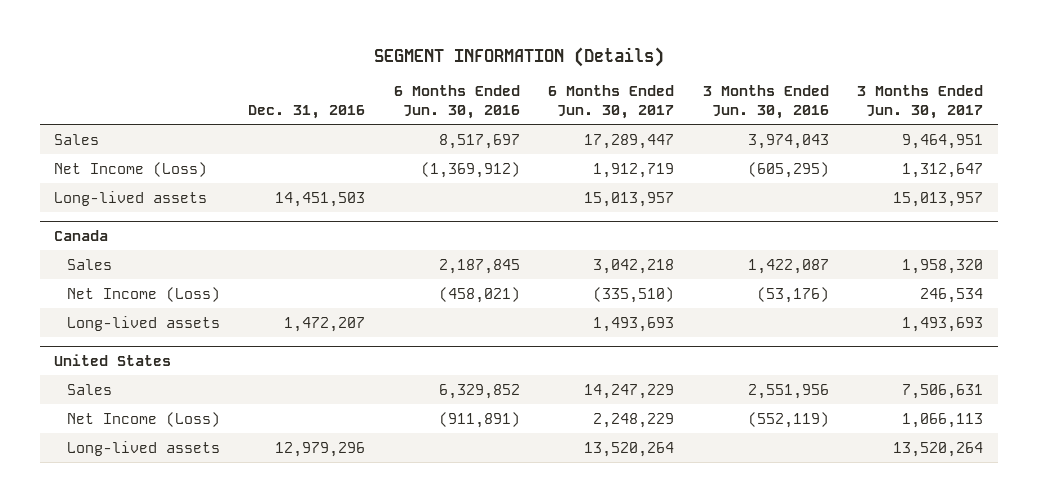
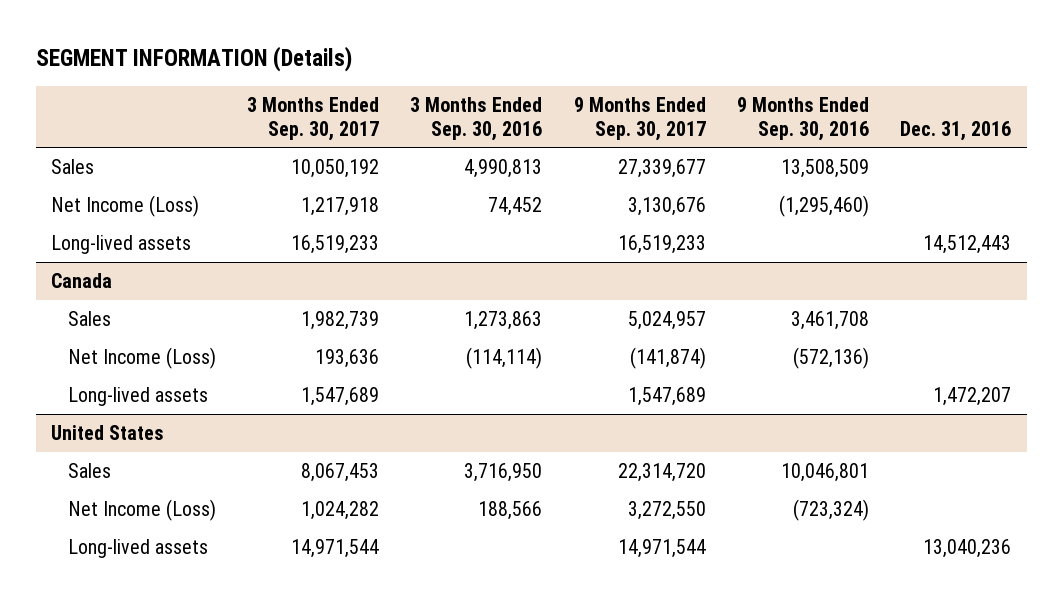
- | Dec. 31, 2016 | 6 Months Ended Jun. 30, 2016 | 6 Months Ended Jun. 30, 2017 | 3 Months Ended Jun. 30, 2016 | 3 Months Ended Jun. 30, 2017
+ | 3 Months Ended Sep. 30, 2017 | 3 Months Ended Sep. 30, 2016 | 9 Months Ended Sep. 30, 2017 | 9 Months Ended Sep. 30, 2016 | Dec. 31, 2016
- Long-lived assets | 14,451,503 | | 15,013,957 | | 15,013,957
+ Long-lived assets | 16,519,233 | | 16,519,233 | | 14,512,443
@ United States
- Long-lived assets | 12,979,296 | | 13,520,264 | | 13,520,264
+ Long-lived assets | 14,971,544 | | 14,971,544 | | 13,040,236

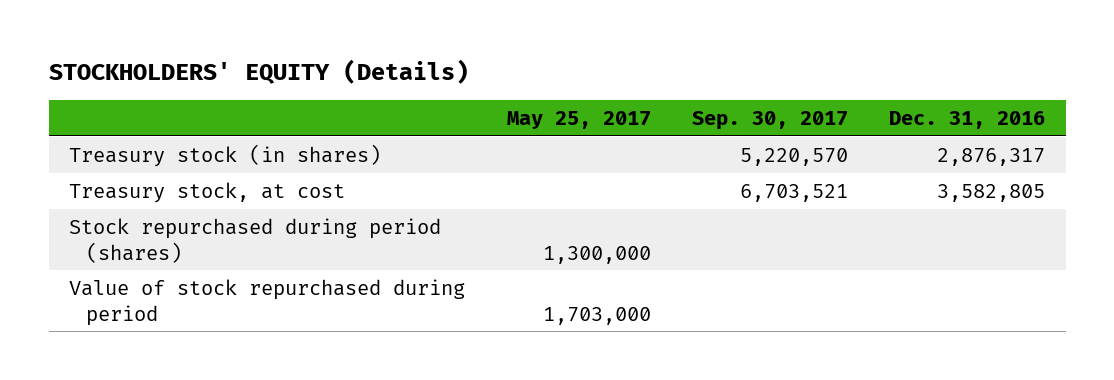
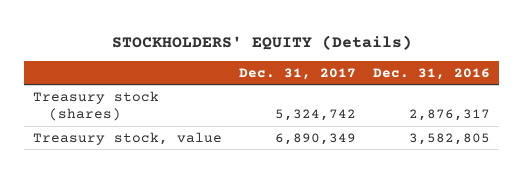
- | May 25, 2017 | Sep. 30, 2017 | Dec. 31, 2016
+ | Dec. 31, 2017 | Dec. 31, 2016
- Treasury stock (in shares) | | 5,220,570 | 2,876,317
- Treasury stock, at cost | | 6,703,521 | 3,582,805
- Stock repurchased during period (shares) | 1,300,000 | |
- Value of stock repurchased during period | 1,703,000 | |
+ Treasury stock (shares) | 5,324,742 | 2,876,317
+ Treasury stock, value | 6,890,349 | 3,582,805

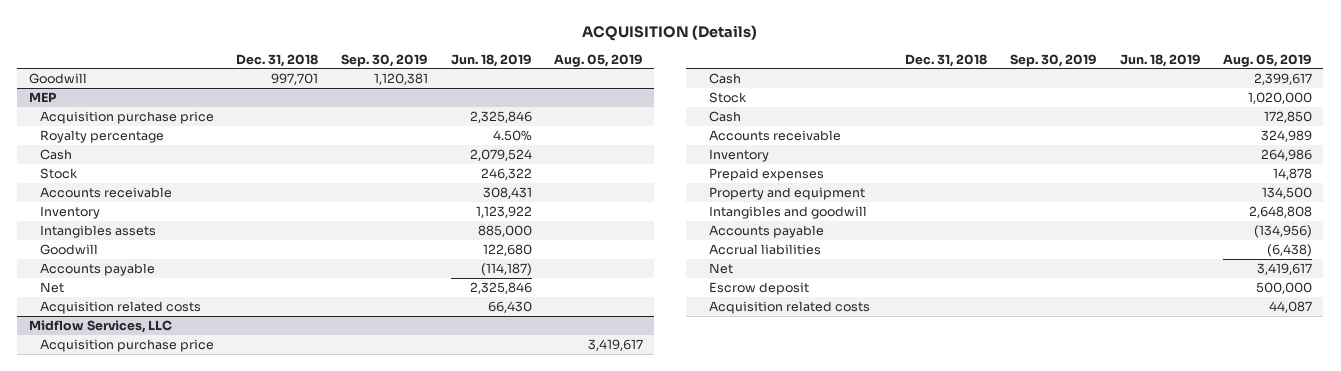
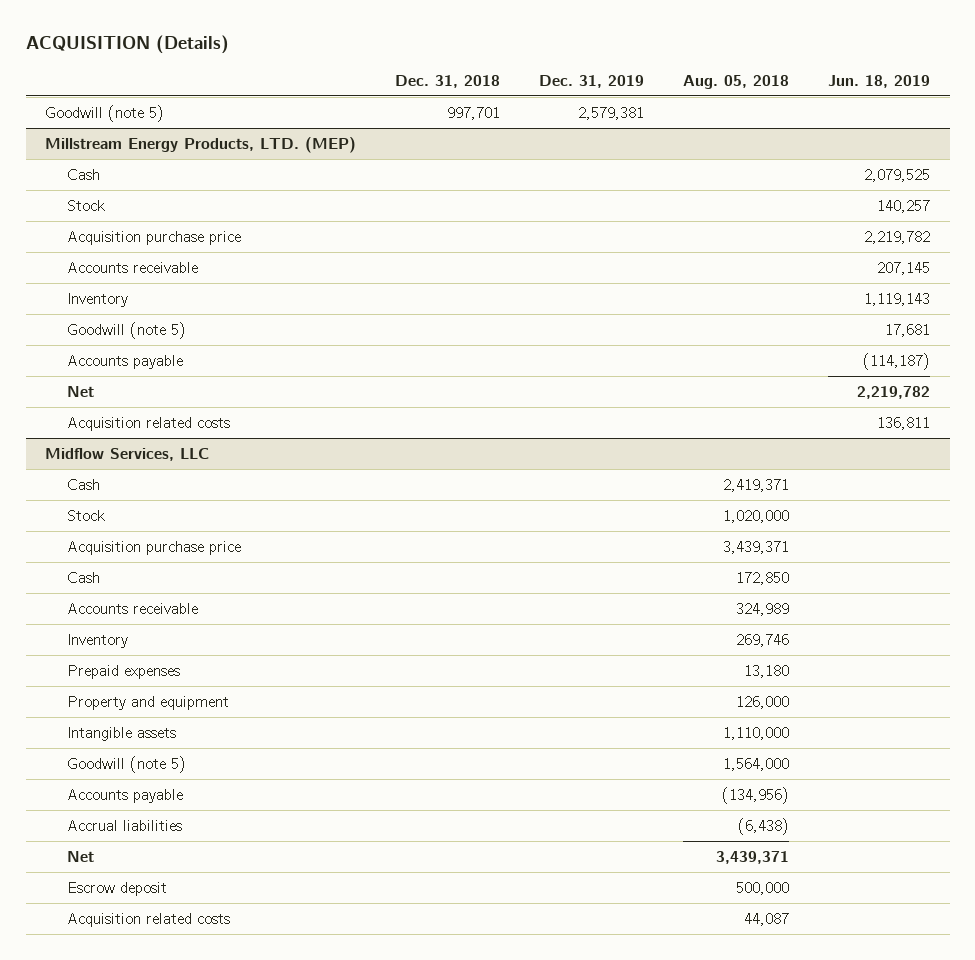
- | Dec. 31, 2018 | Sep. 30, 2019 | Jun. 18, 2019 | Aug. 05, 2019
+ | Dec. 31, 2018 | Dec. 31, 2019 | Aug. 05, 2018 | Jun. 18, 2019
- Goodwill | 997,701 | 1,120,381 | |
- MEP
- Acquisition purchase price | | | 2,325,846 |
- Royalty percentage | | | 4.50% |
- Cash | | | 2,079,524 |
- Stock | | | 246,322 |
- Accounts receivable | | | 308,431 |
- Inventory | | | 1,123,922 |
- Intangibles assets | | | 885,000 |
- Goodwill | | | 122,680 |
+ Goodwill (note 5) | 997,701 | 2,579,381 | |
+ Millstream Energy Products, LTD. (MEP)
+ Cash | | | | 2,079,525
+ Stock | | | | 140,257
+ Acquisition purchase price | | | | 2,219,782
+ Accounts receivable | | | | 207,145
+ Inventory | | | | 1,119,143
+ Goodwill (note 5) | | | | 17,681
- Net | | | 2,325,846 |
- Acquisition related costs | | | 66,430 |
+ Net | | | | 2,219,782
+ Acquisition related costs | | | | 136,811
@ Midflow Services, LLC
moved down: Acquisition purchase price | | | 3,439,371 |
- Intangibles and goodwill | | | | 2,648,808
+ Intangible assets | | | 1,110,000 |
+ Goodwill (note 5) | | | 1,564,000 |

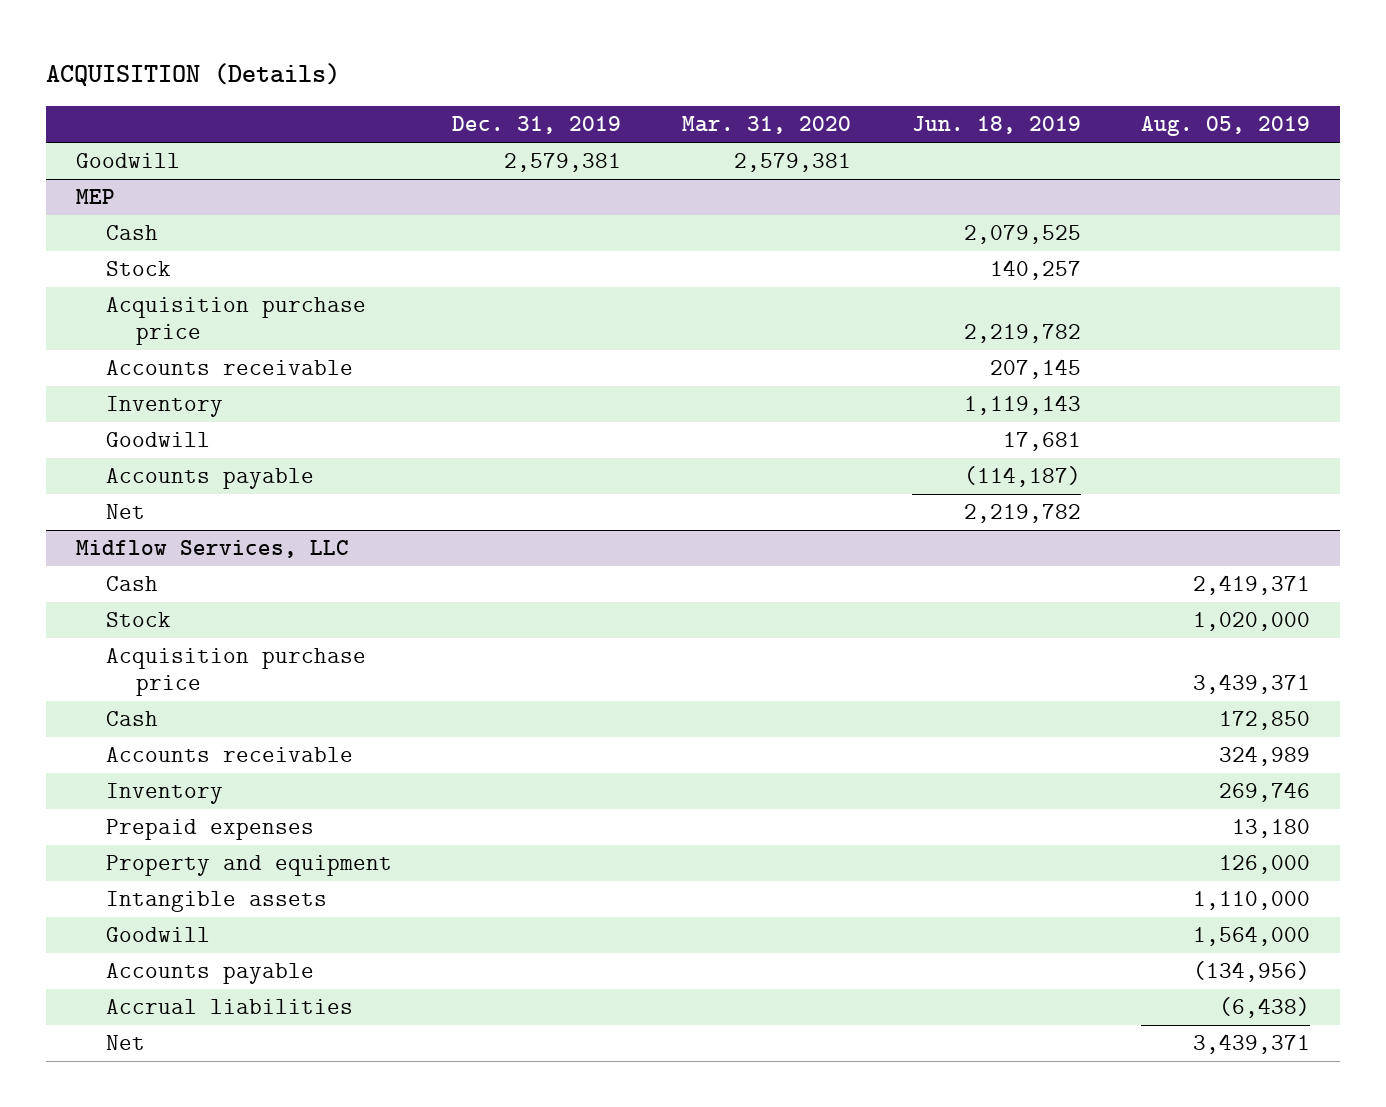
- | Dec. 31, 2018 | Dec. 31, 2019 | Aug. 05, 2018 | Jun. 18, 2019
+ | Dec. 31, 2019 | Mar. 31, 2020 | Jun. 18, 2019 | Aug. 05, 2019
- Goodwill (note 5) | 997,701 | 2,579,381 | |
- Millstream Energy Products, LTD. (MEP)
+ Goodwill | 2,579,381 | 2,579,381 | |
+ MEP
- Goodwill (note 5) | | | | 17,681
+ Goodwill | | | 17,681 |
- Acquisition related costs | | | | 136,811
@ Midflow Services, LLC
- Goodwill (note 5) | | | 1,564,000 |
+ Goodwill | | | | 1,564,000
- Escrow deposit | | | 500,000 |
- Acquisition related costs | | | 44,087 |

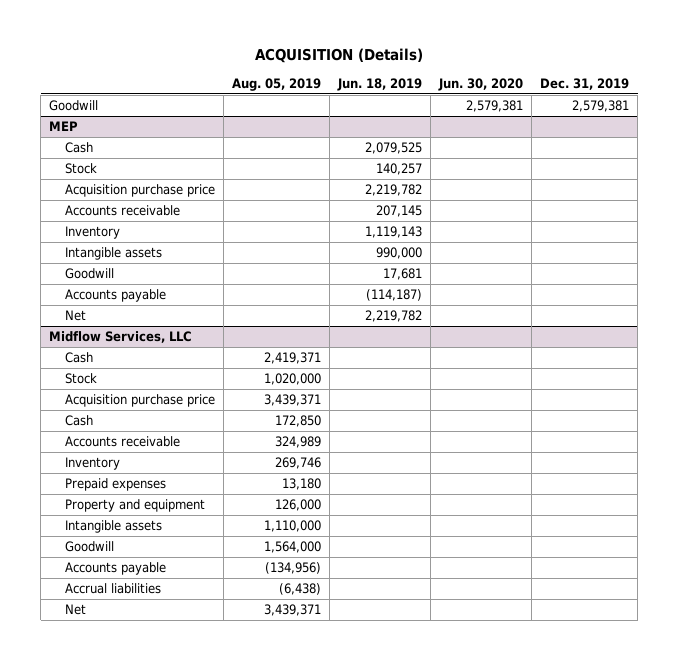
- | Dec. 31, 2019 | Mar. 31, 2020 | Jun. 18, 2019 | Aug. 05, 2019
+ | Aug. 05, 2019 | Jun. 18, 2019 | Jun. 30, 2020 | Dec. 31, 2019
@ MEP
+ Intangible assets | | 990,000 | |

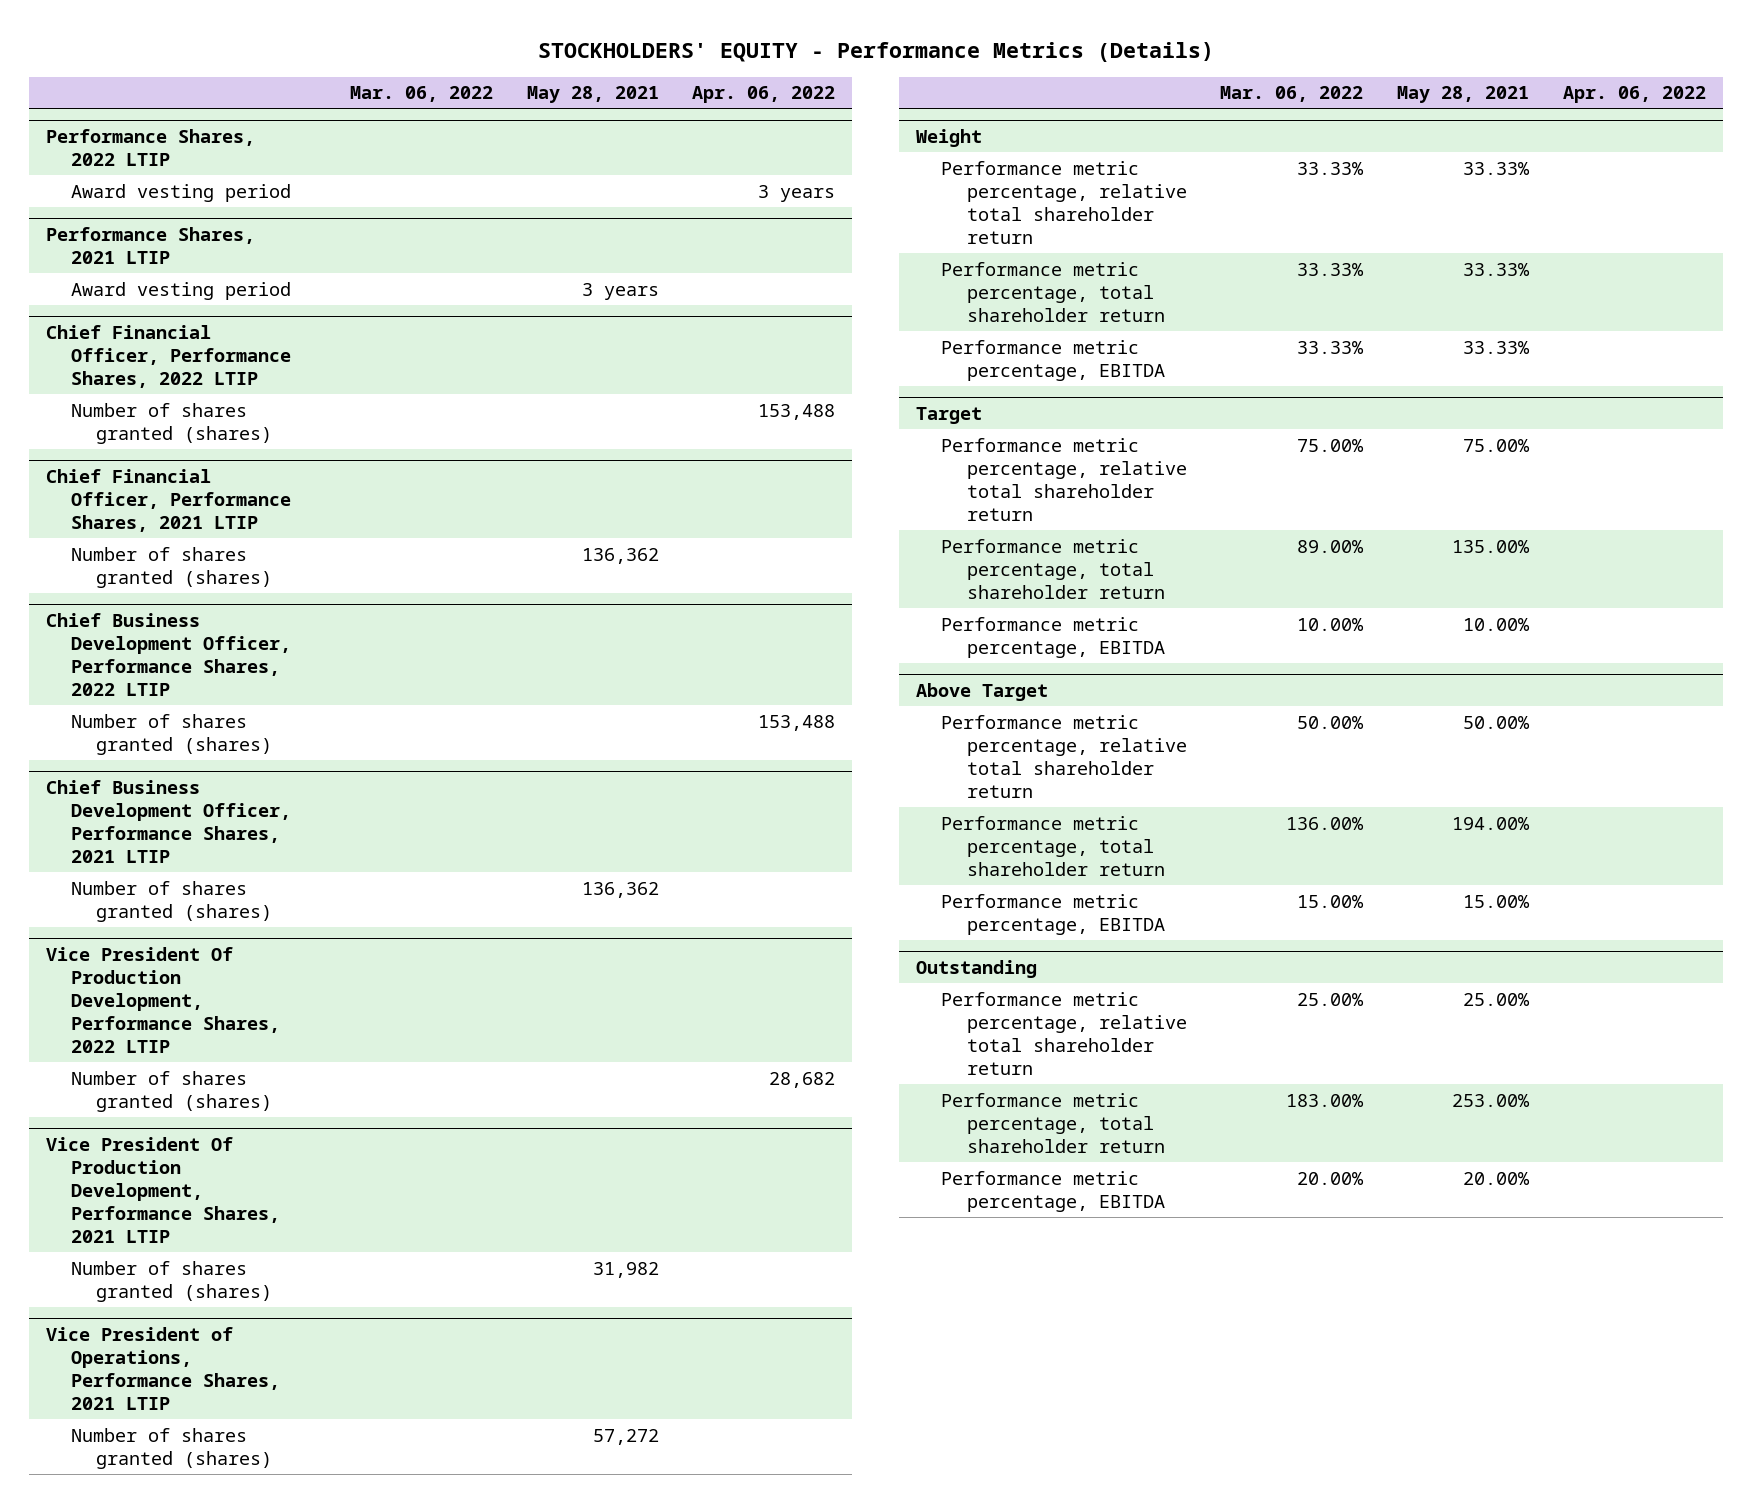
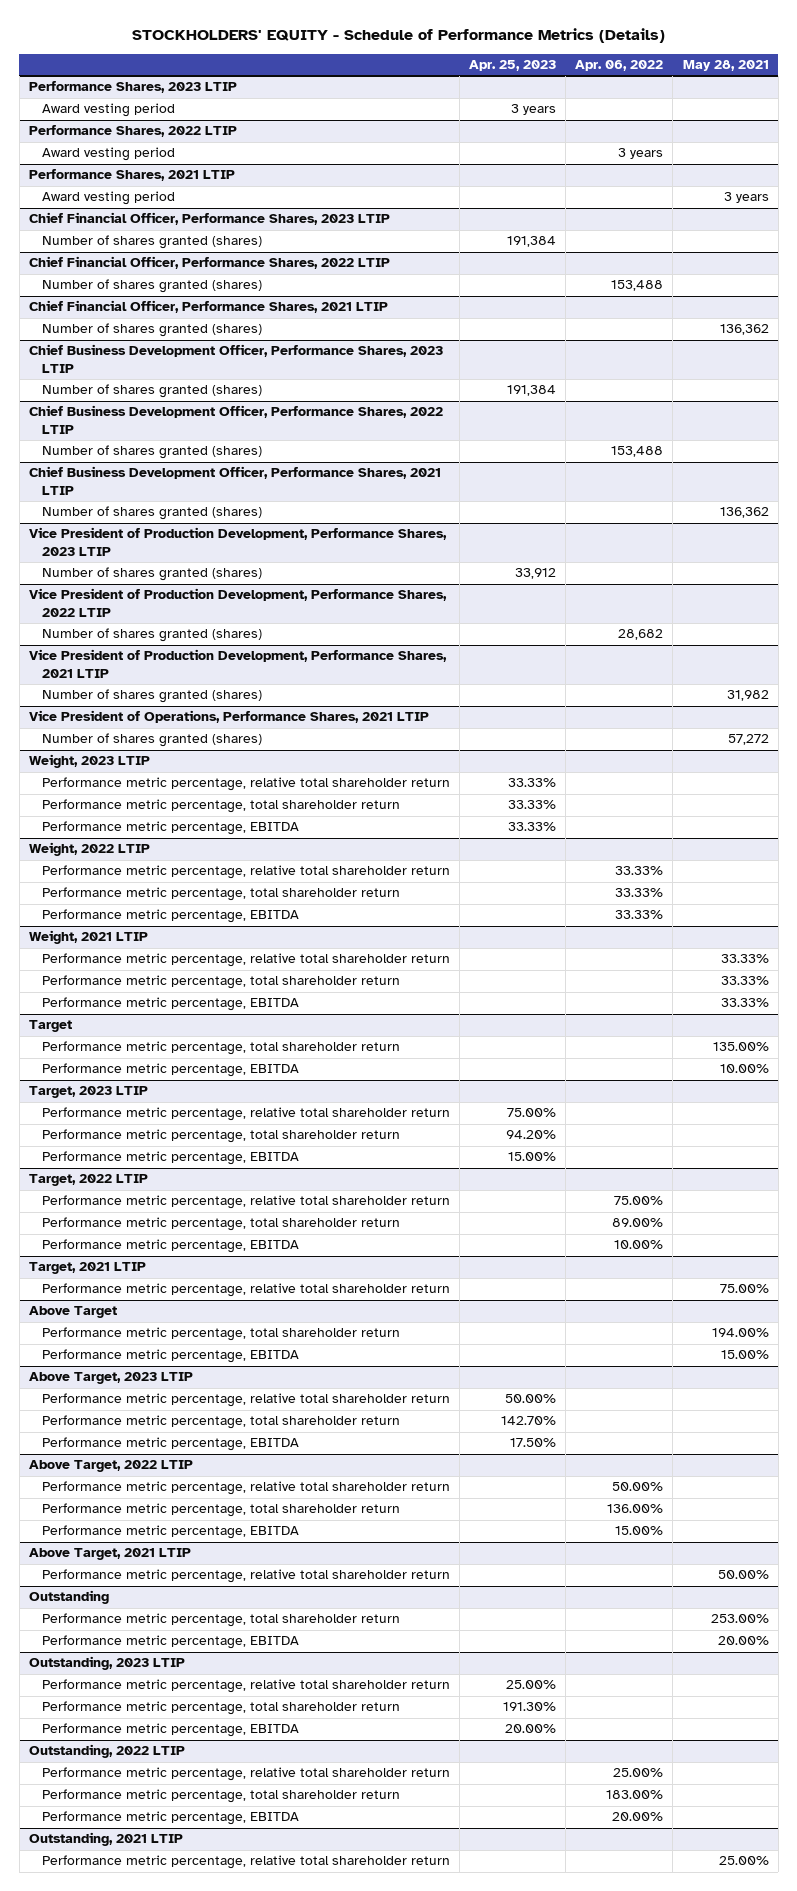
- STOCKHOLDERS' EQUITY - Performance Metrics (Details)
+ STOCKHOLDERS' EQUITY - Schedule of Performance Metrics (Details)
- | Mar. 06, 2022 | May 28, 2021 | Apr. 06, 2022
+ | Apr. 25, 2023 | Apr. 06, 2022 | May 28, 2021
+ Performance Shares, 2023 LTIP
+ Award vesting period | 3 years | |
+ Chief Financial Officer, Performance Shares, 2023 LTIP
+ Number of shares granted (shares) | 191,384 | |
+ Chief Business Development Officer, Performance Shares, 2023 LTIP
+ Number of shares granted (shares) | 191,384 | |
- Vice President Of Production Development, Performance Shares, 2022 LTIP
+ Vice President of Production Development, Performance Shares, 2023 LTIP
+ Number of shares granted (shares) | 33,912 | |
+ Vice President of Production Development, Performance Shares, 2022 LTIP
- Vice President Of Production Development, Performance Shares, 2021 LTIP
+ Vice President of Production Development, Performance Shares, 2021 LTIP
- Weight
+ Weight, 2023 LTIP
+ Performance metric percentage, relative total shareholder return | 33.33% | |
+ Performance metric percentage, total shareholder return | 33.33% | |
+ Performance metric percentage, EBITDA | 33.33% | |
+ Weight, 2022 LTIP
+ Performance metric percentage, relative total shareholder return | | 33.33% |
+ Performance metric percentage, total shareholder return | | 33.33% |
+ Performance metric percentage, EBITDA | | 33.33% |
+ Weight, 2021 LTIP
@ Target
- Performance metric percentage, relative total shareholder return | 75.00% | 75.00% |
+ Target, 2023 LTIP
+ Performance metric percentage, relative total shareholder return | 75.00% | |
+ Performance metric percentage, total shareholder return | 94.20% | |
+ Performance metric percentage, EBITDA | 15.00% | |
+ Target, 2022 LTIP
+ Performance metric percentage, relative total shareholder return | | 75.00% |
+ Performance metric percentage, total shareholder return | | 89.00% |
+ Performance metric percentage, EBITDA | | 10.00% |
+ Target, 2021 LTIP
+ Performance metric percentage, relative total shareholder return | | | 75.00%
@ Above Target
- Performance metric percentage, relative total shareholder return | 50.00% | 50.00% |
+ Above Target, 2023 LTIP
+ Performance metric percentage, relative total shareholder return | 50.00% | |
+ Performance metric percentage, total shareholder return | 142.70% | |
+ Performance metric percentage, EBITDA | 17.50% | |
+ Above Target, 2022 LTIP
+ Performance metric percentage, relative total shareholder return | | 50.00% |
+ Performance metric percentage, total shareholder return | | 136.00% |
+ Performance metric percentage, EBITDA | | 15.00% |
+ Above Target, 2021 LTIP
+ Performance metric percentage, relative total shareholder return | | | 50.00%
@ Outstanding
- Performance metric percentage, relative total shareholder return | 25.00% | 25.00% |
+ Outstanding, 2023 LTIP
+ Performance metric percentage, relative total shareholder return | 25.00% | |
+ Performance metric percentage, total shareholder return | 191.30% | |
+ Performance metric percentage, EBITDA | 20.00% | |
+ Outstanding, 2022 LTIP
+ Performance metric percentage, relative total shareholder return | | 25.00% |
+ Performance metric percentage, total shareholder return | | 183.00% |
+ Performance metric percentage, EBITDA | | 20.00% |
+ Outstanding, 2021 LTIP
+ Performance metric percentage, relative total shareholder return | | | 25.00%

